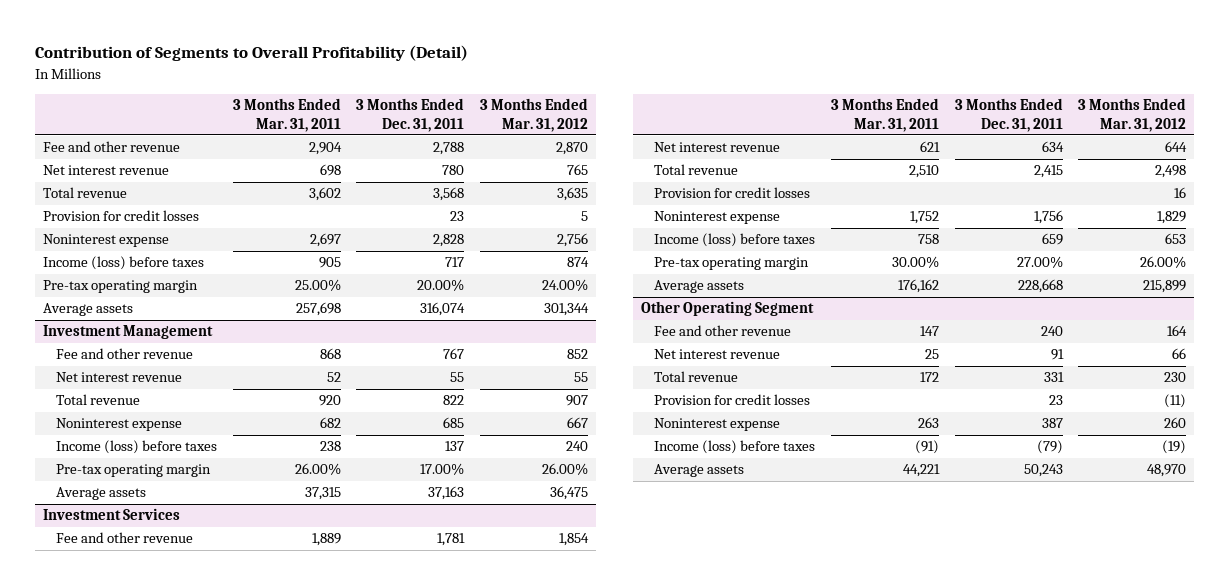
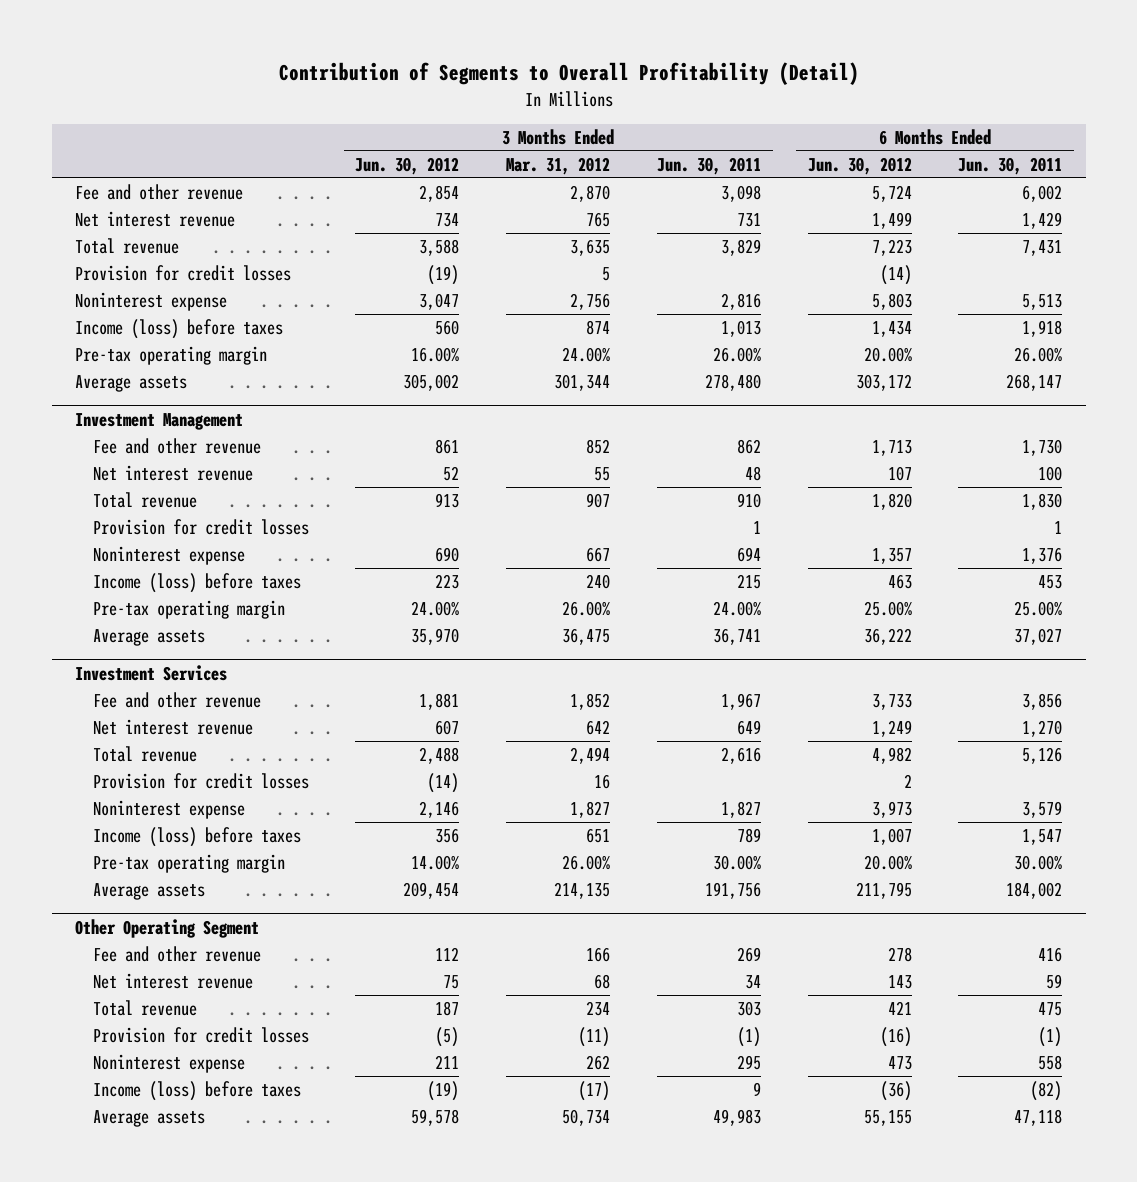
- | 3 Months Ended Mar. 31, 2011 | 3 Months Ended Dec. 31, 2011 | 3 Months Ended Mar. 31, 2012
+ | 3 Months Ended Jun. 30, 2012 | 3 Months Ended Mar. 31, 2012 | 3 Months Ended Jun. 30, 2011 | 6 Months Ended Jun. 30, 2012 | 6 Months Ended Jun. 30, 2011
@ Investment Management
+ Provision for credit losses | | | 1 | | 1
@ Investment Services
- Fee and other revenue | 1,889 | 1,781 | 1,854
- Net interest revenue | 621 | 634 | 644
- Total revenue | 2,510 | 2,415 | 2,498
+ Fee and other revenue | 1,881 | 1,852 | 1,967 | 3,733 | 3,856
+ Net interest revenue | 607 | 642 | 649 | 1,249 | 1,270
+ Total revenue | 2,488 | 2,494 | 2,616 | 4,982 | 5,126
- Noninterest expense | 1,752 | 1,756 | 1,829
- Income (loss) before taxes | 758 | 659 | 653
+ Noninterest expense | 2,146 | 1,827 | 1,827 | 3,973 | 3,579
+ Income (loss) before taxes | 356 | 651 | 789 | 1,007 | 1,547
- Average assets | 176,162 | 228,668 | 215,899
+ Average assets | 209,454 | 214,135 | 191,756 | 211,795 | 184,002
@ Other Operating Segment
- Fee and other revenue | 147 | 240 | 164
- Net interest revenue | 25 | 91 | 66
- Total revenue | 172 | 331 | 230
+ Fee and other revenue | 112 | 166 | 269 | 278 | 416
+ Net interest revenue | 75 | 68 | 34 | 143 | 59
+ Total revenue | 187 | 234 | 303 | 421 | 475
- Noninterest expense | 263 | 387 | 260
- Income (loss) before taxes | (91) | (79) | (19)
- Average assets | 44,221 | 50,243 | 48,970
+ Noninterest expense | 211 | 262 | 295 | 473 | 558
+ Income (loss) before taxes | (19) | (17) | 9 | (36) | (82)
+ Average assets | 59,578 | 50,734 | 49,983 | 55,155 | 47,118

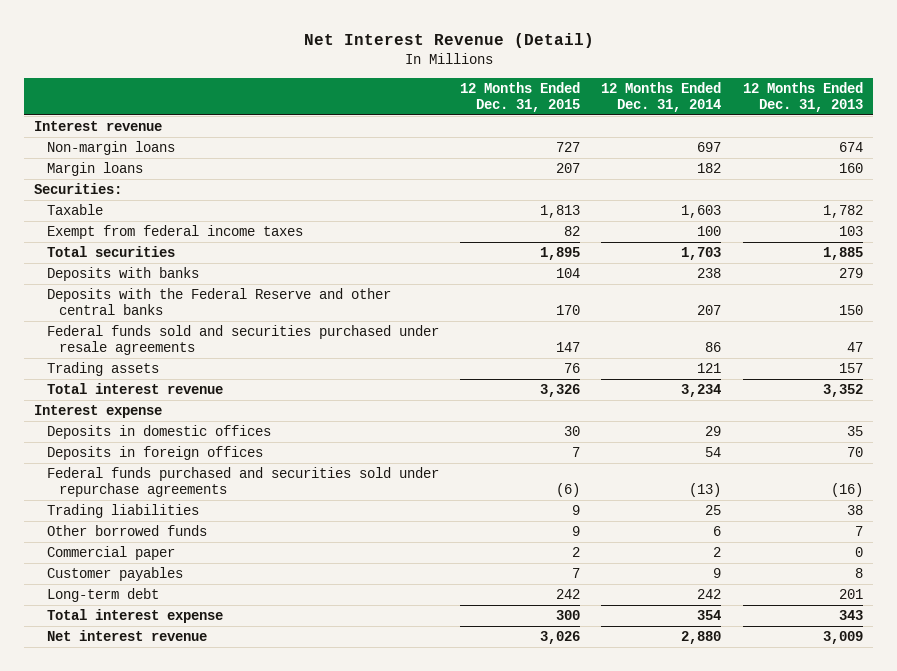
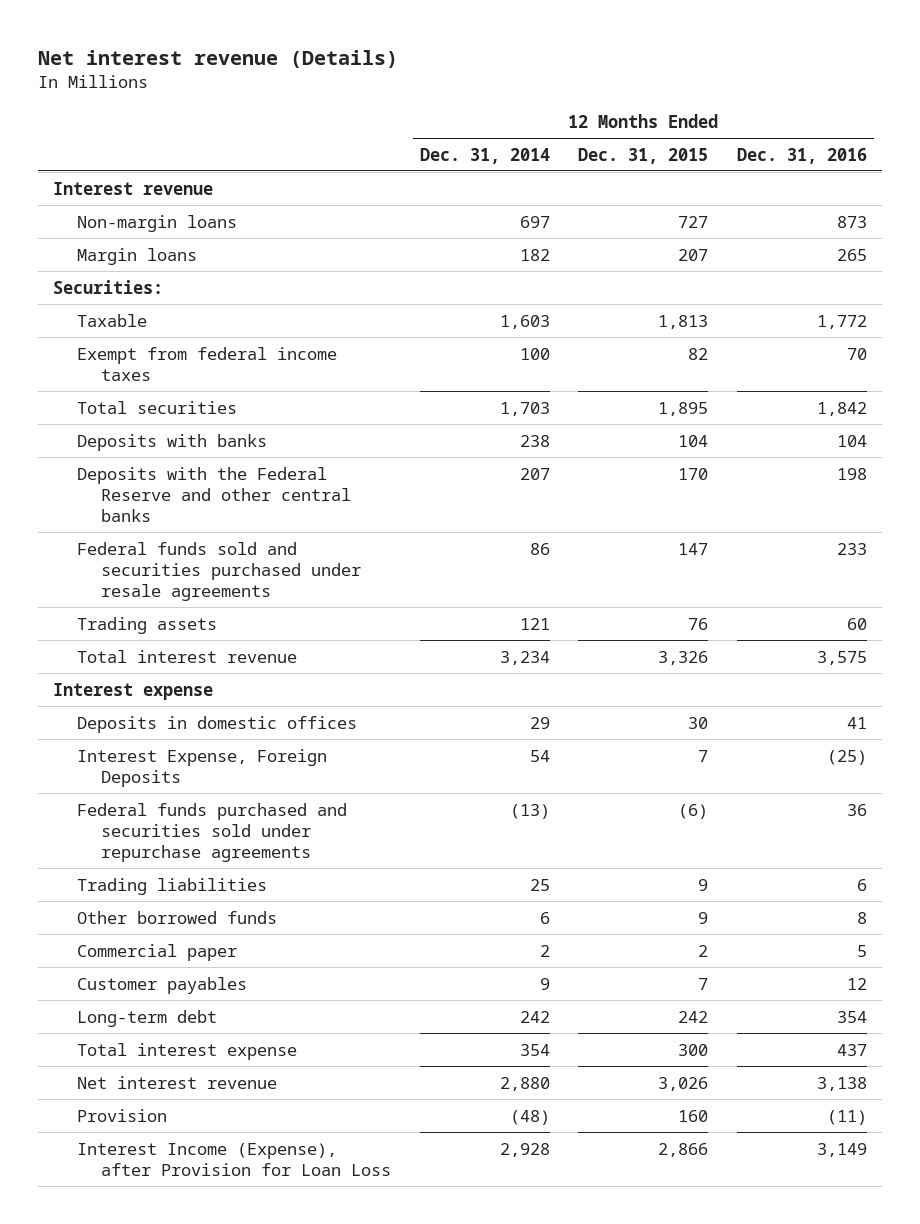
- Net Interest Revenue (Detail)
+ Net interest revenue (Details)
- | 12 Months Ended Dec. 31, 2015 | 12 Months Ended Dec. 31, 2014 | 12 Months Ended Dec. 31, 2013
+ | 12 Months Ended Dec. 31, 2014 | 12 Months Ended Dec. 31, 2015 | 12 Months Ended Dec. 31, 2016
- Deposits in foreign offices | 7 | 54 | 70
+ Interest Expense, Foreign Deposits | 54 | 7 | (25)
+ Provision | (48) | 160 | (11)
+ Interest Income (Expense), after Provision for Loan Loss | 2,928 | 2,866 | 3,149

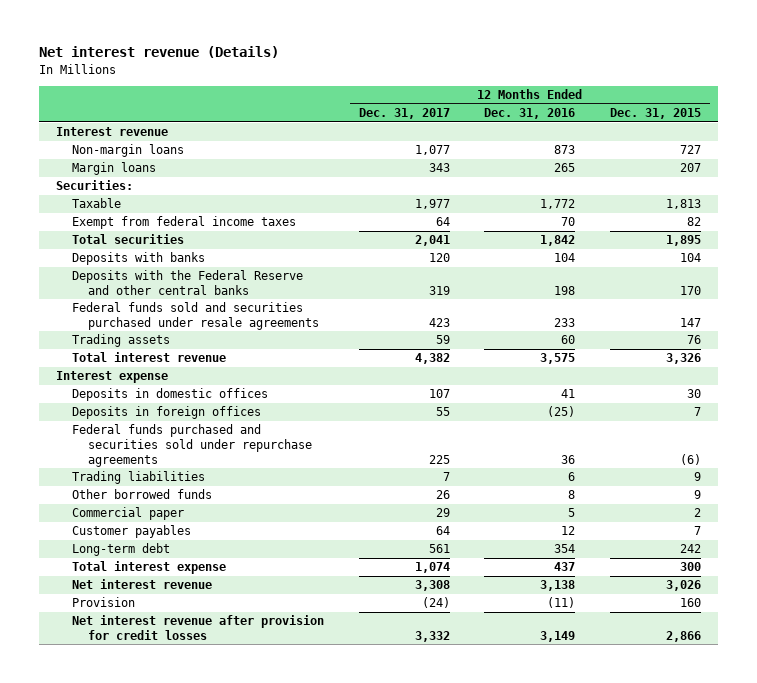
- | 12 Months Ended Dec. 31, 2014 | 12 Months Ended Dec. 31, 2015 | 12 Months Ended Dec. 31, 2016
+ | 12 Months Ended Dec. 31, 2017 | 12 Months Ended Dec. 31, 2016 | 12 Months Ended Dec. 31, 2015
- Interest Expense, Foreign Deposits | 54 | 7 | (25)
+ Deposits in foreign offices | 55 | (25) | 7
- Interest Income (Expense), after Provision for Loan Loss | 2,928 | 2,866 | 3,149
+ Net interest revenue after provision for credit losses | 3,332 | 3,149 | 2,866

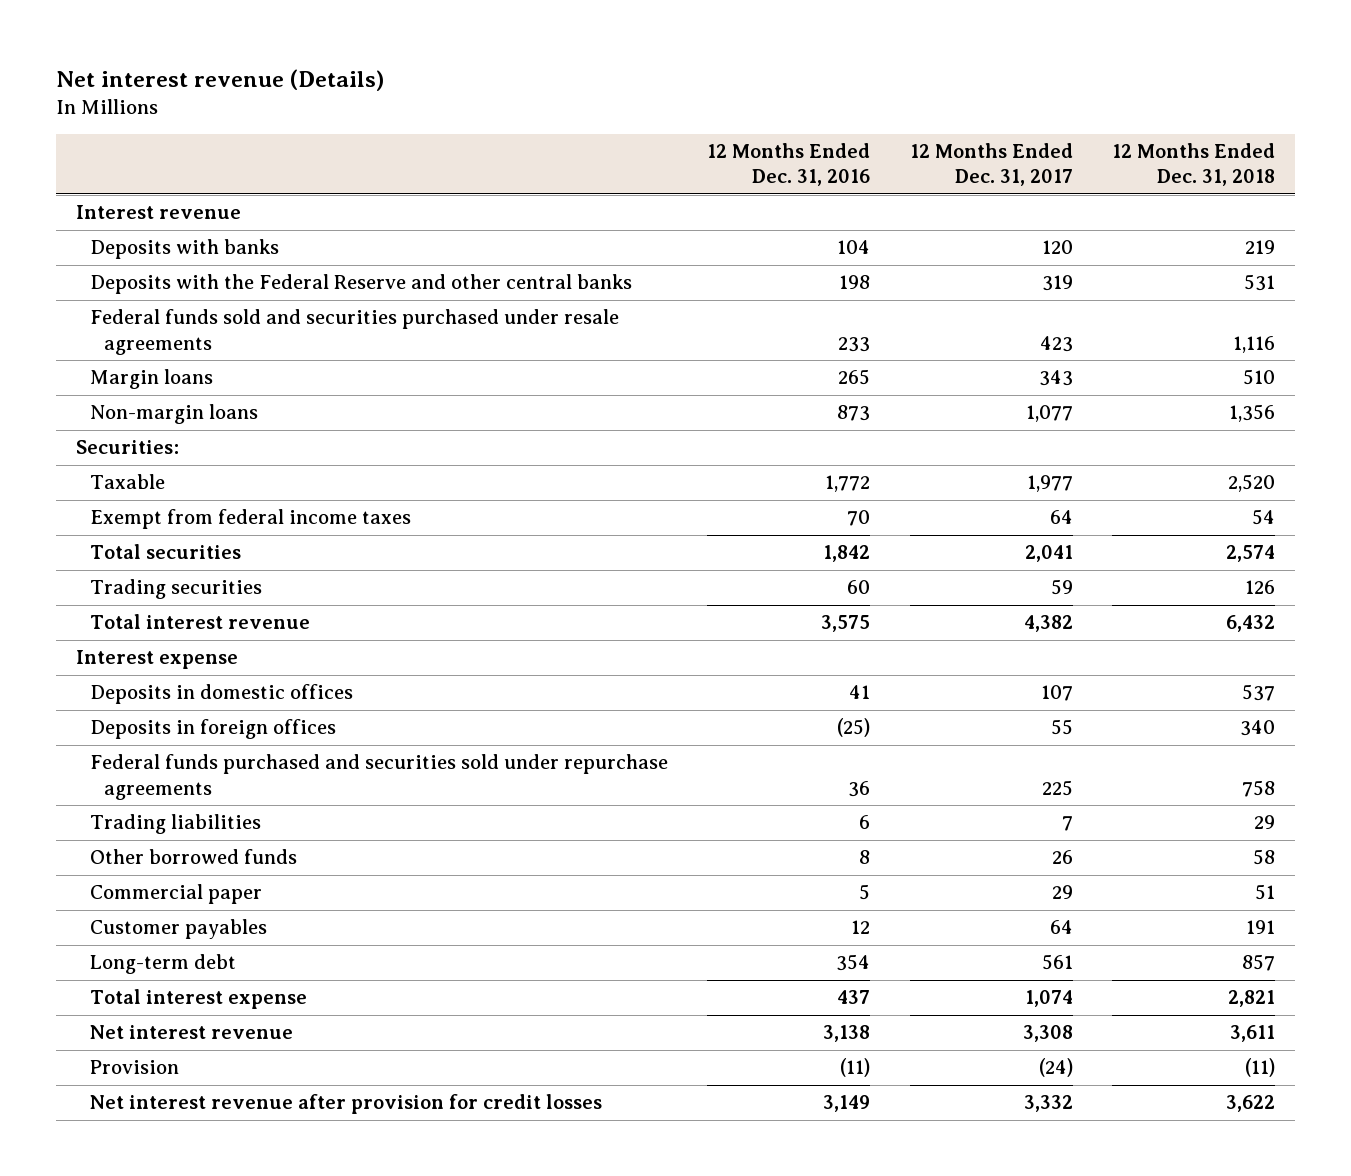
- | 12 Months Ended Dec. 31, 2017 | 12 Months Ended Dec. 31, 2016 | 12 Months Ended Dec. 31, 2015
+ | 12 Months Ended Dec. 31, 2016 | 12 Months Ended Dec. 31, 2017 | 12 Months Ended Dec. 31, 2018
moved up: Deposits with banks | 104 | 120 | 219
moved up: Deposits with the Federal Reserve and other central banks | 198 | 319 | 531
moved up: Federal funds sold and securities purchased under resale agreements | 233 | 423 | 1,116
moved down: Non-margin loans | 873 | 1,077 | 1,356
- Trading assets | 59 | 60 | 76
+ Trading securities | 60 | 59 | 126

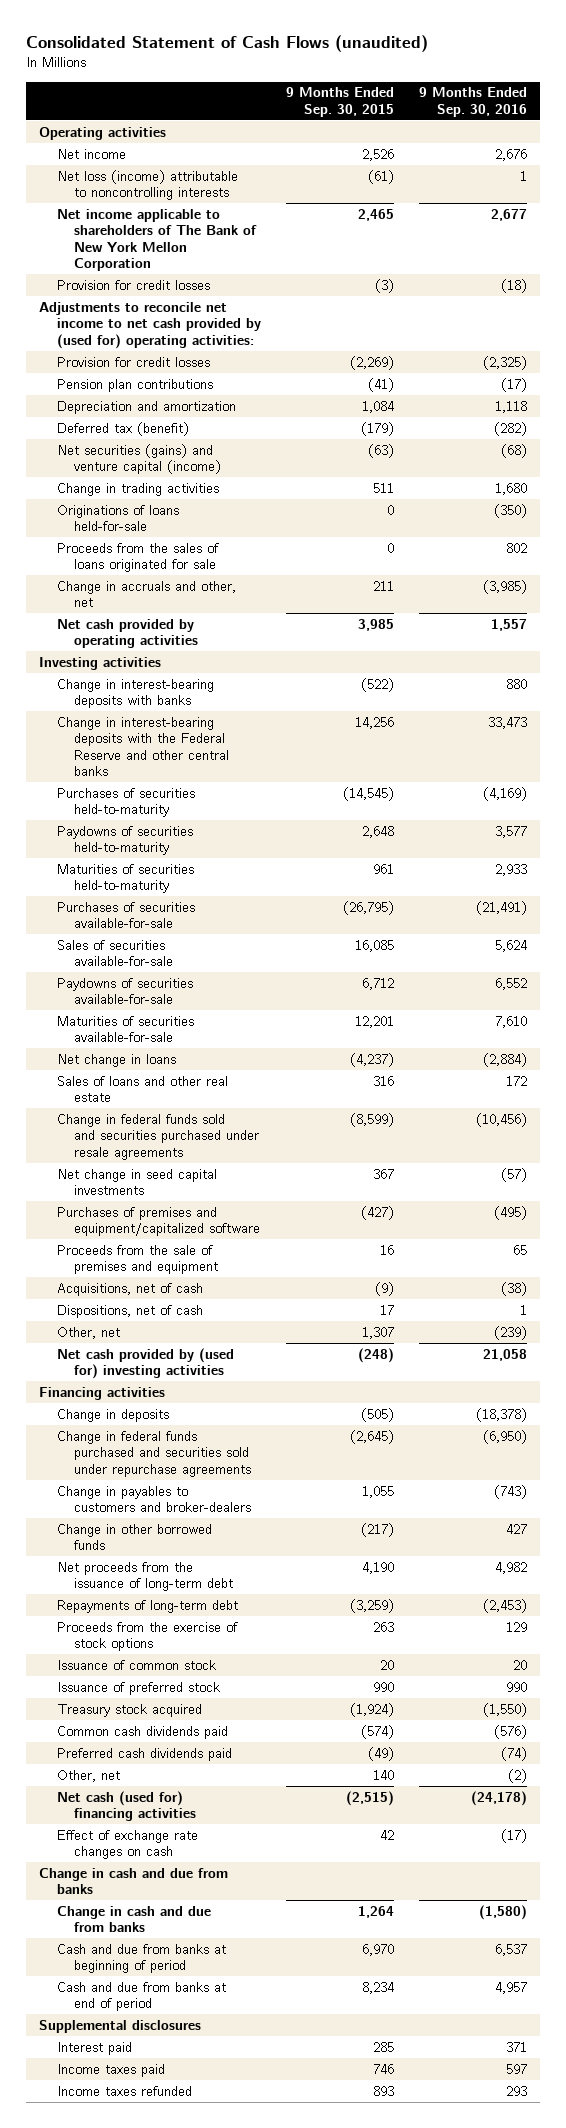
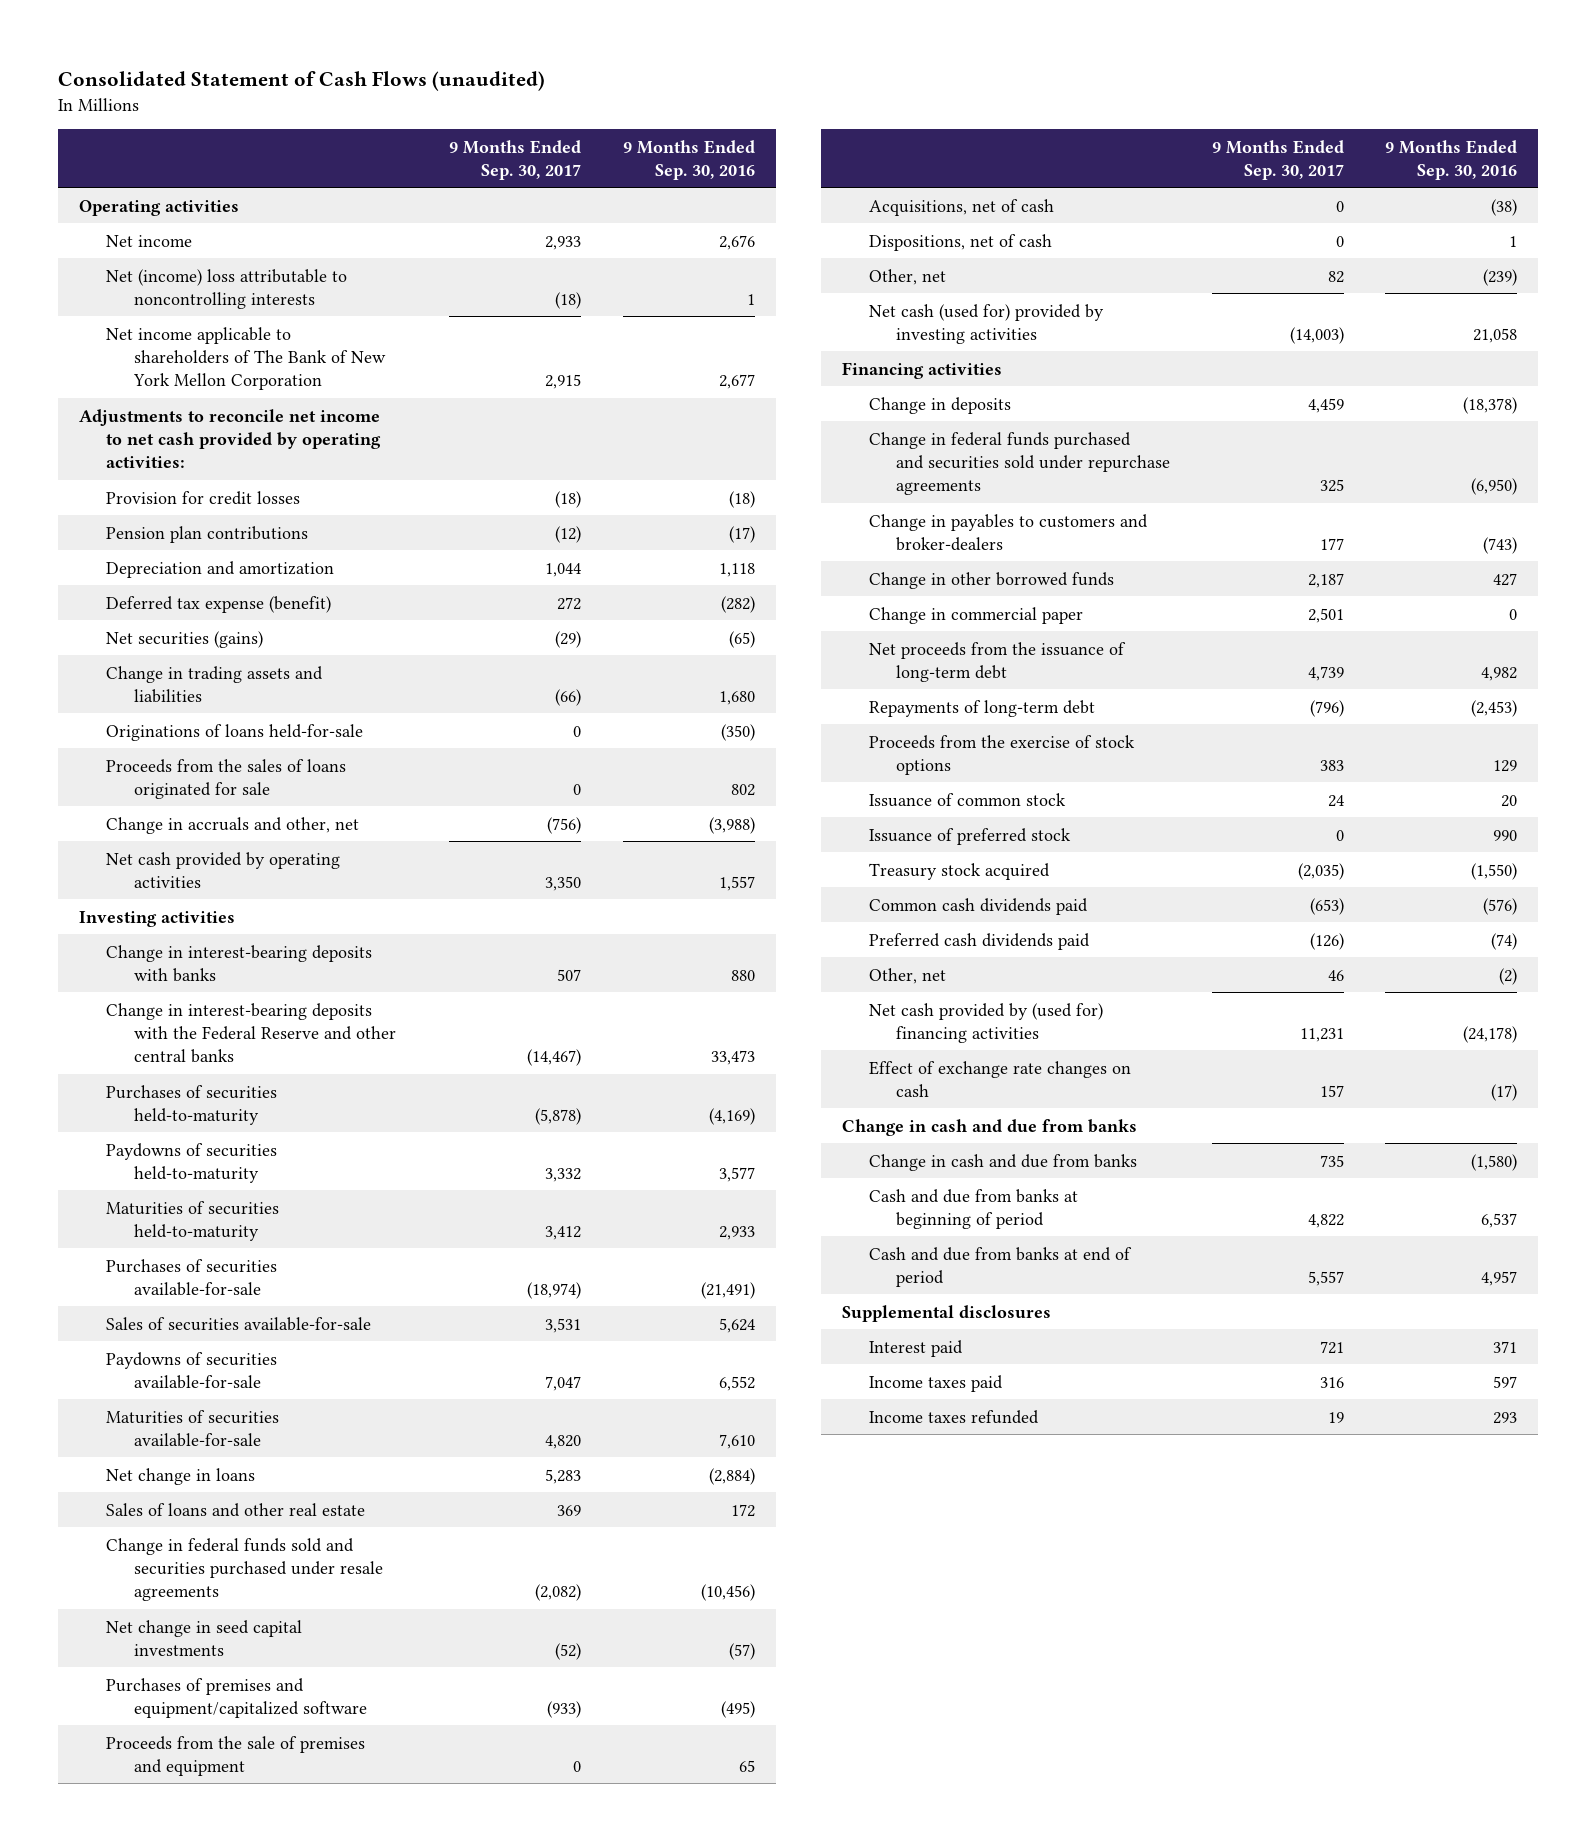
- | 9 Months Ended Sep. 30, 2015 | 9 Months Ended Sep. 30, 2016
+ | 9 Months Ended Sep. 30, 2017 | 9 Months Ended Sep. 30, 2016
- Net loss (income) attributable to noncontrolling interests | (61) | 1
+ Net (income) loss attributable to noncontrolling interests | (18) | 1
+ Adjustments to reconcile net income to net cash provided by operating activities:
- Adjustments to reconcile net income to net cash provided by (used for) operating activities:
- Provision for credit losses | (2,269) | (2,325)
- Deferred tax (benefit) | (179) | (282)
- Net securities (gains) and venture capital (income) | (63) | (68)
- Change in trading activities | 511 | 1,680
+ Deferred tax expense (benefit) | 272 | (282)
+ Net securities (gains) | (29) | (65)
+ Change in trading assets and liabilities | (66) | 1,680
- Change in accruals and other, net | 211 | (3,985)
+ Change in accruals and other, net | (756) | (3,988)
- Net cash provided by (used for) investing activities | (248) | 21,058
+ Net cash (used for) provided by investing activities | (14,003) | 21,058
+ Change in commercial paper | 2,501 | 0
- Net cash (used for) financing activities | (2,515) | (24,178)
+ Net cash provided by (used for) financing activities | 11,231 | (24,178)

